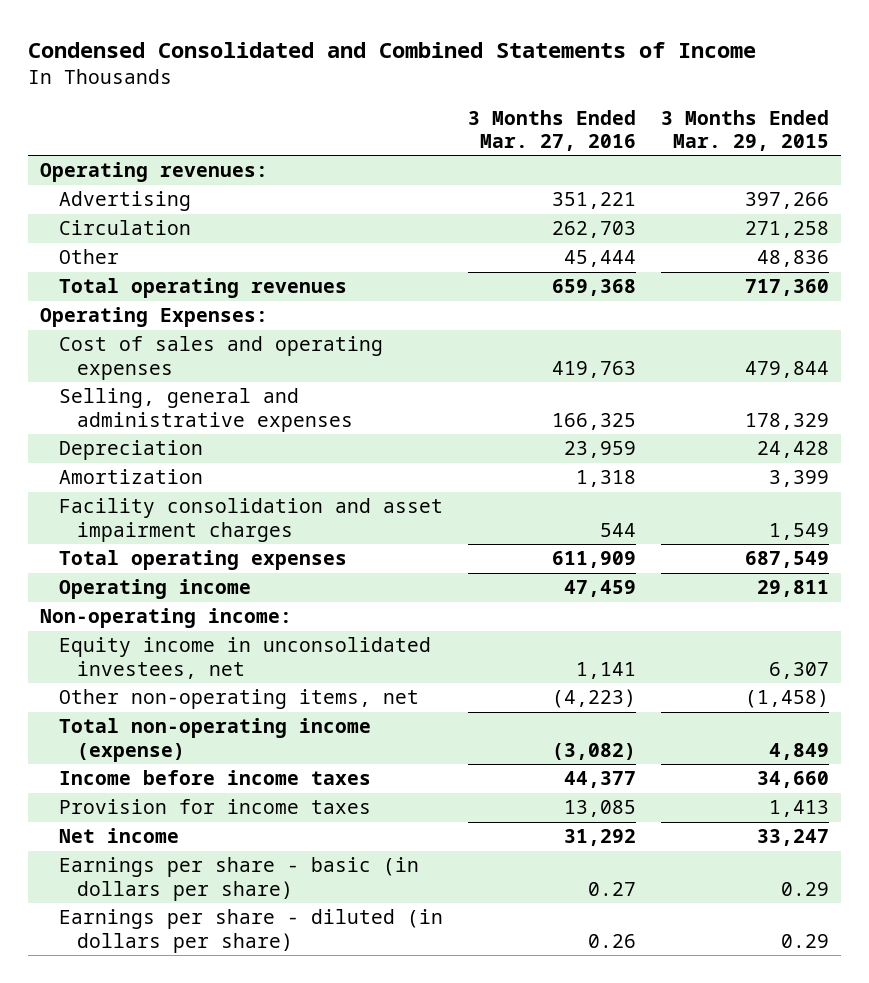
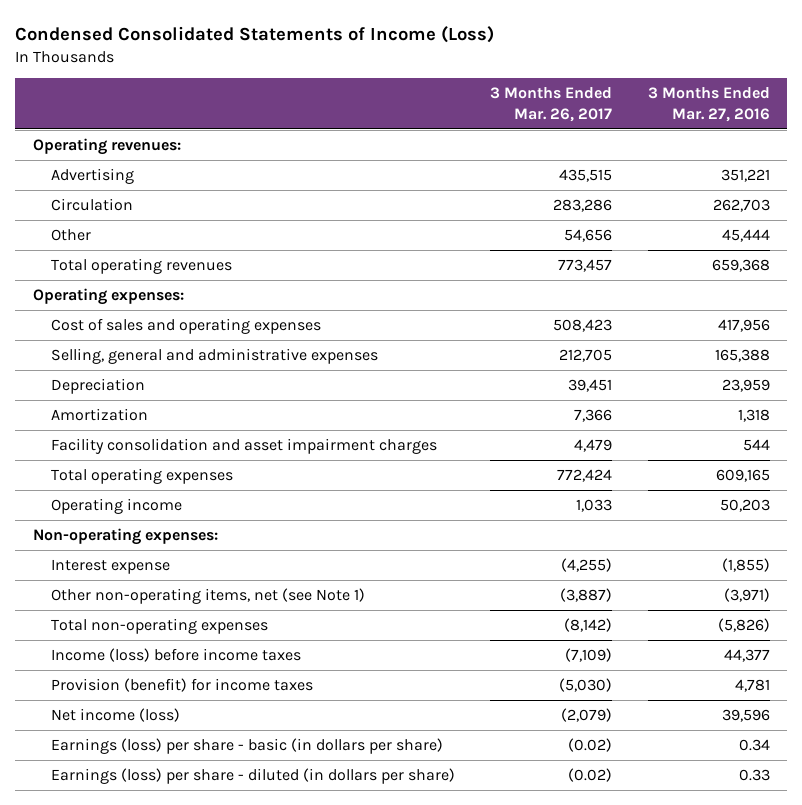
- Condensed Consolidated and Combined Statements of Income
+ Condensed Consolidated Statements of Income (Loss)
- | 3 Months Ended Mar. 27, 2016 | 3 Months Ended Mar. 29, 2015
+ | 3 Months Ended Mar. 26, 2017 | 3 Months Ended Mar. 27, 2016
- Operating Expenses:
- Cost of sales and operating expenses | 419,763 | 479,844
- Selling, general and administrative expenses | 166,325 | 178,329
+ Operating expenses:
+ Cost of sales and operating expenses | 508,423 | 417,956
+ Selling, general and administrative expenses | 212,705 | 165,388
- Total operating expenses | 611,909 | 687,549
- Operating income | 47,459 | 29,811
- Non-operating income:
- Equity income in unconsolidated investees, net | 1,141 | 6,307
- Other non-operating items, net | (4,223) | (1,458)
- Total non-operating income (expense) | (3,082) | 4,849
- Income before income taxes | 44,377 | 34,660
- Provision for income taxes | 13,085 | 1,413
- Net income | 31,292 | 33,247
- Earnings per share - basic (in dollars per share) | 0.27 | 0.29
- Earnings per share - diluted (in dollars per share) | 0.26 | 0.29
+ Total operating expenses | 772,424 | 609,165
+ Operating income | 1,033 | 50,203
+ Non-operating expenses:
+ Interest expense | (4,255) | (1,855)
+ Other non-operating items, net (see Note 1) | (3,887) | (3,971)
+ Total non-operating expenses | (8,142) | (5,826)
+ Income (loss) before income taxes | (7,109) | 44,377
+ Provision (benefit) for income taxes | (5,030) | 4,781
+ Net income (loss) | (2,079) | 39,596
+ Earnings (loss) per share - basic (in dollars per share) | (0.02) | 0.34
+ Earnings (loss) per share - diluted (in dollars per share) | (0.02) | 0.33

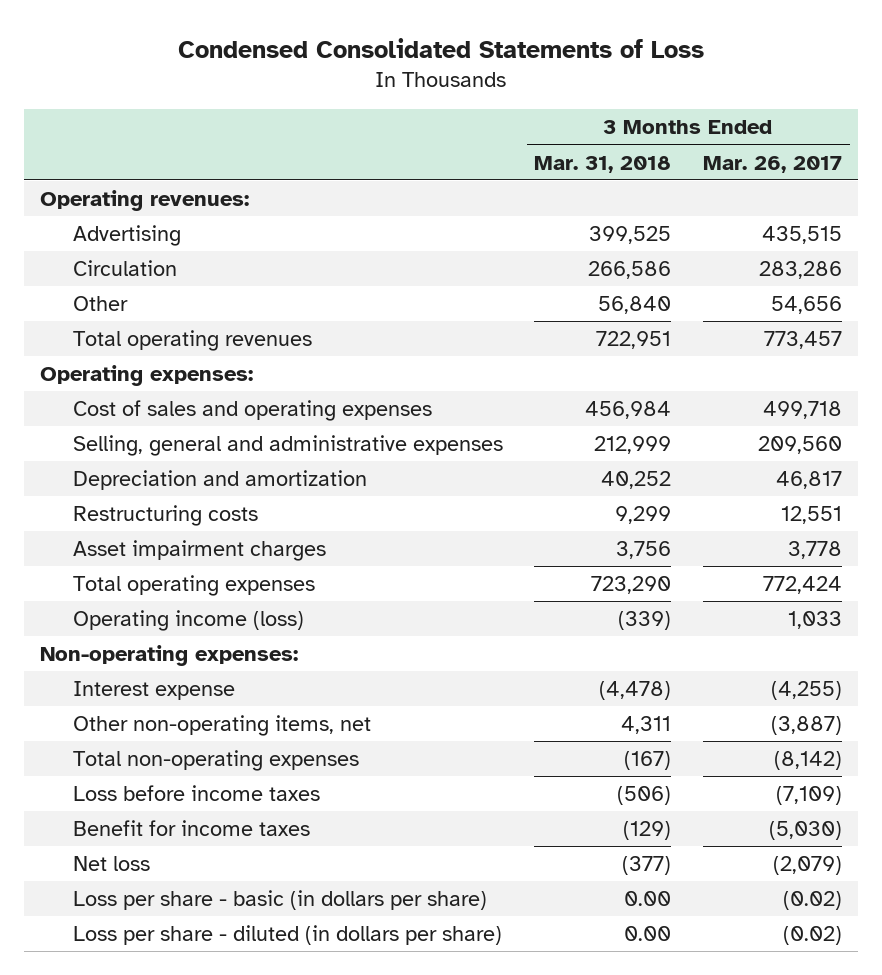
- Condensed Consolidated Statements of Income (Loss)
+ Condensed Consolidated Statements of Loss
- | 3 Months Ended Mar. 26, 2017 | 3 Months Ended Mar. 27, 2016
+ | 3 Months Ended Mar. 31, 2018 | 3 Months Ended Mar. 26, 2017
- Cost of sales and operating expenses | 508,423 | 417,956
- Selling, general and administrative expenses | 212,705 | 165,388
- Depreciation | 39,451 | 23,959
- Amortization | 7,366 | 1,318
- Facility consolidation and asset impairment charges | 4,479 | 544
+ Cost of sales and operating expenses | 456,984 | 499,718
+ Selling, general and administrative expenses | 212,999 | 209,560
+ Depreciation and amortization | 40,252 | 46,817
+ Restructuring costs | 9,299 | 12,551
+ Asset impairment charges | 3,756 | 3,778
- Operating income | 1,033 | 50,203
+ Operating income (loss) | (339) | 1,033
- Other non-operating items, net (see Note 1) | (3,887) | (3,971)
+ Other non-operating items, net | 4,311 | (3,887)
- Income (loss) before income taxes | (7,109) | 44,377
- Provision (benefit) for income taxes | (5,030) | 4,781
- Net income (loss) | (2,079) | 39,596
- Earnings (loss) per share - basic (in dollars per share) | (0.02) | 0.34
- Earnings (loss) per share - diluted (in dollars per share) | (0.02) | 0.33
+ Loss before income taxes | (506) | (7,109)
+ Benefit for income taxes | (129) | (5,030)
+ Net loss | (377) | (2,079)
+ Loss per share - basic (in dollars per share) | 0.00 | (0.02)
+ Loss per share - diluted (in dollars per share) | 0.00 | (0.02)

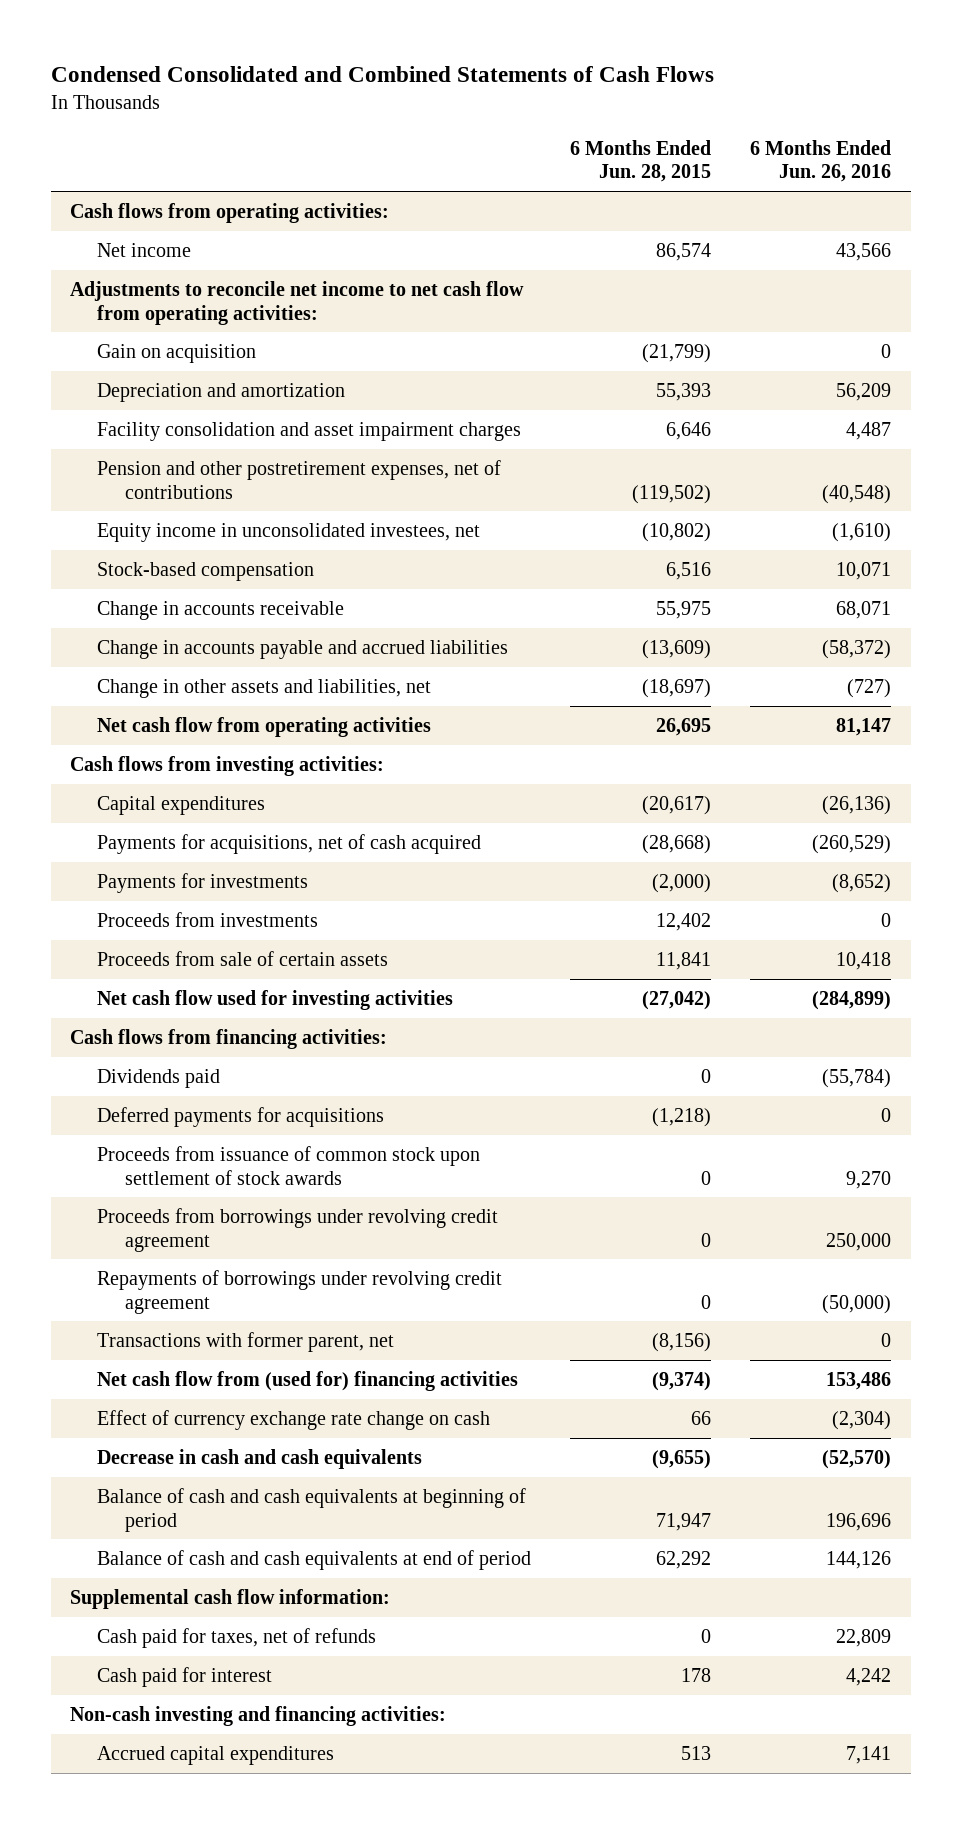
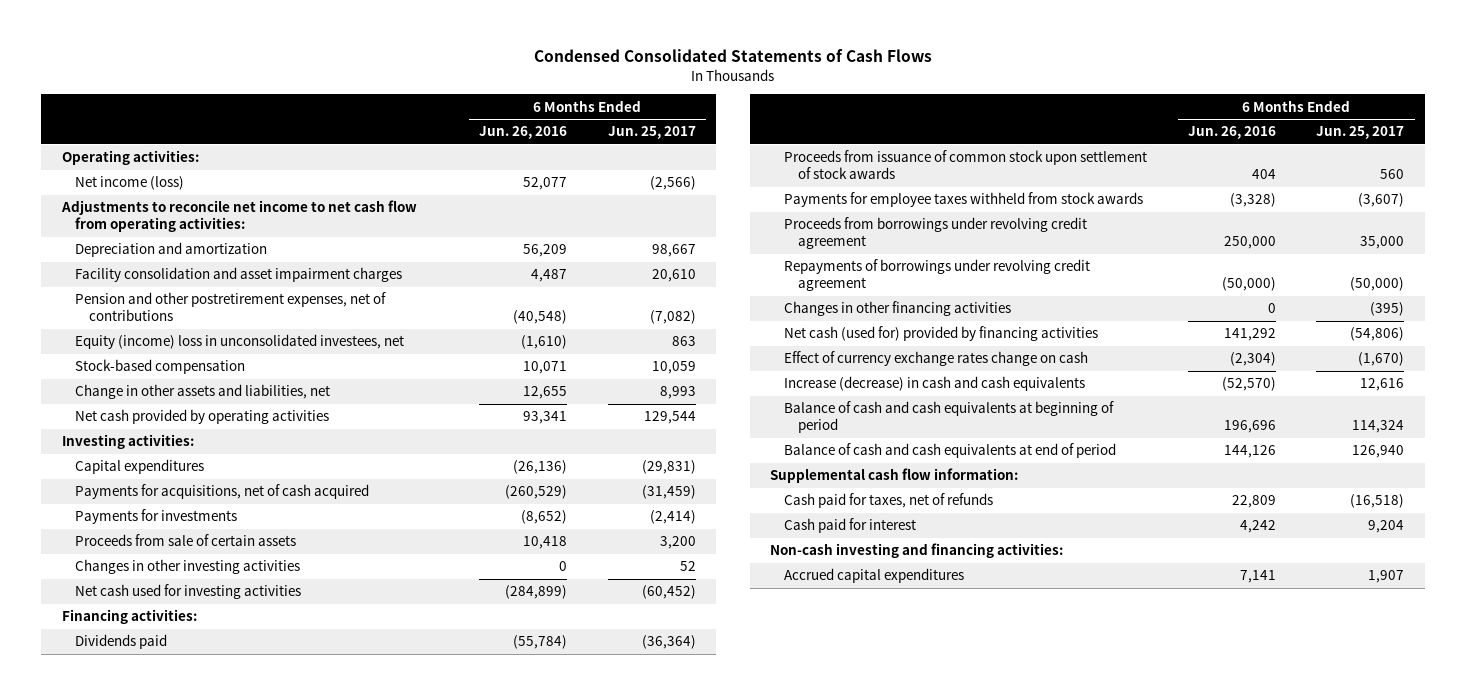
- Condensed Consolidated and Combined Statements of Cash Flows
+ Condensed Consolidated Statements of Cash Flows
- | 6 Months Ended Jun. 28, 2015 | 6 Months Ended Jun. 26, 2016
+ | 6 Months Ended Jun. 26, 2016 | 6 Months Ended Jun. 25, 2017
- Cash flows from operating activities:
- Net income | 86,574 | 43,566
+ Operating activities:
+ Net income (loss) | 52,077 | (2,566)
- Gain on acquisition | (21,799) | 0
- Equity income in unconsolidated investees, net | (10,802) | (1,610)
+ Equity (income) loss in unconsolidated investees, net | (1,610) | 863
- Change in accounts receivable | 55,975 | 68,071
- Change in accounts payable and accrued liabilities | (13,609) | (58,372)
- Change in other assets and liabilities, net | (18,697) | (727)
- Net cash flow from operating activities | 26,695 | 81,147
- Cash flows from investing activities:
+ Change in other assets and liabilities, net | 12,655 | 8,993
+ Net cash provided by operating activities | 93,341 | 129,544
+ Investing activities:
- Proceeds from investments | 12,402 | 0
- Net cash flow used for investing activities | (27,042) | (284,899)
- Cash flows from financing activities:
+ Changes in other investing activities | 0 | 52
+ Net cash used for investing activities | (284,899) | (60,452)
+ Financing activities:
- Deferred payments for acquisitions | (1,218) | 0
- Proceeds from issuance of common stock upon settlement of stock awards | 0 | 9,270
+ Proceeds from issuance of common stock upon settlement of stock awards | 404 | 560
+ Payments for employee taxes withheld from stock awards | (3,328) | (3,607)
- Transactions with former parent, net | (8,156) | 0
- Net cash flow from (used for) financing activities | (9,374) | 153,486
- Effect of currency exchange rate change on cash | 66 | (2,304)
- Decrease in cash and cash equivalents | (9,655) | (52,570)
+ Changes in other financing activities | 0 | (395)
+ Net cash (used for) provided by financing activities | 141,292 | (54,806)
+ Effect of currency exchange rates change on cash | (2,304) | (1,670)
+ Increase (decrease) in cash and cash equivalents | (52,570) | 12,616

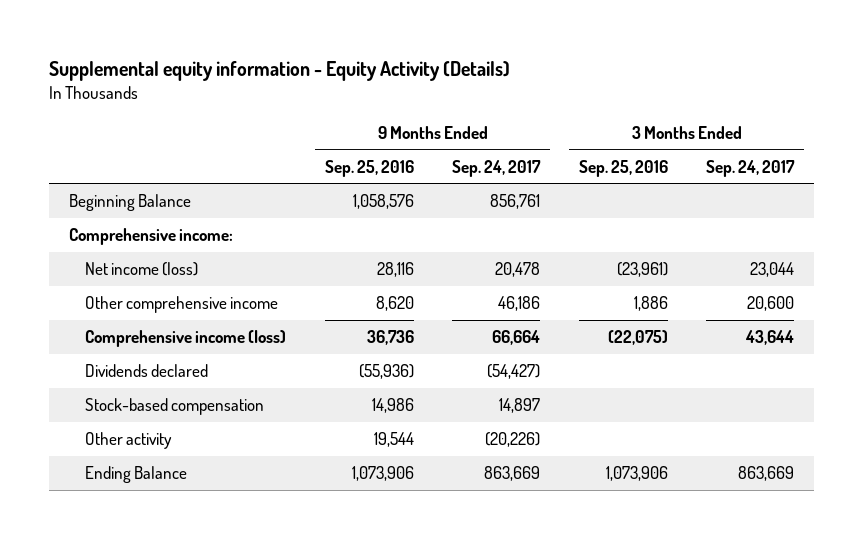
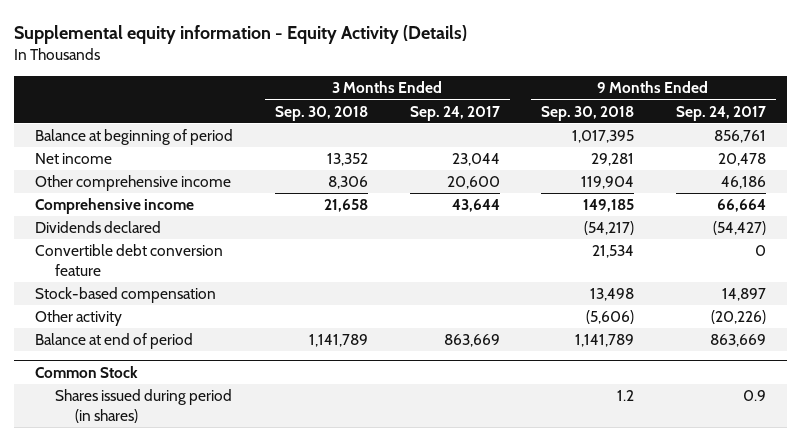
- | 9 Months Ended Sep. 25, 2016 | 9 Months Ended Sep. 24, 2017 | 3 Months Ended Sep. 25, 2016 | 3 Months Ended Sep. 24, 2017
+ | 3 Months Ended Sep. 30, 2018 | 3 Months Ended Sep. 24, 2017 | 9 Months Ended Sep. 30, 2018 | 9 Months Ended Sep. 24, 2017
- Beginning Balance | 1,058,576 | 856,761 | |
- Comprehensive income:
- Net income (loss) | 28,116 | 20,478 | (23,961) | 23,044
+ Balance at beginning of period | | | 1,017,395 | 856,761
+ Net income | 13,352 | 23,044 | 29,281 | 20,478
- Comprehensive income (loss) | 36,736 | 66,664 | (22,075) | 43,644
+ Comprehensive income | 21,658 | 43,644 | 149,185 | 66,664
+ Convertible debt conversion feature | | | 21,534 | 0
- Ending Balance | 1,073,906 | 863,669 | 1,073,906 | 863,669
+ Balance at end of period | 1,141,789 | 863,669 | 1,141,789 | 863,669
+ Common Stock
+ Shares issued during period (in shares) | | | 1.2 | 0.9

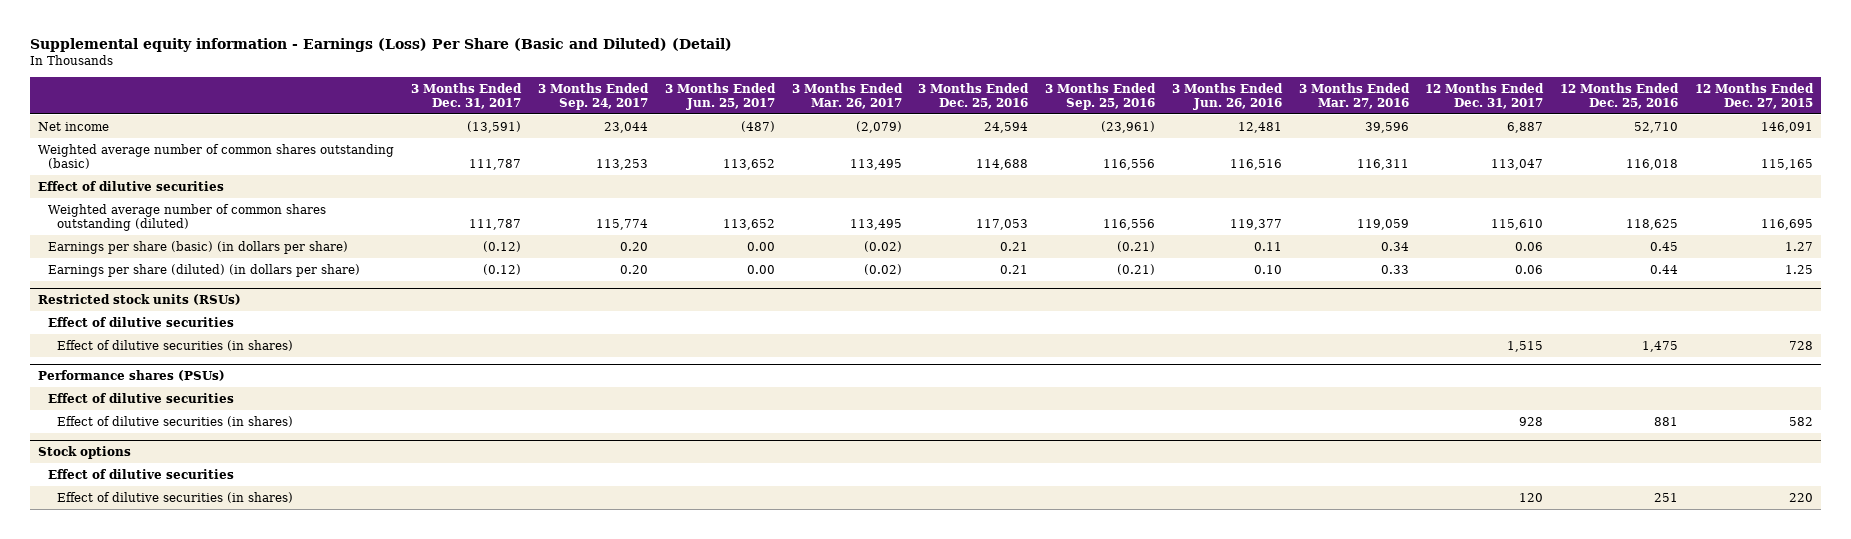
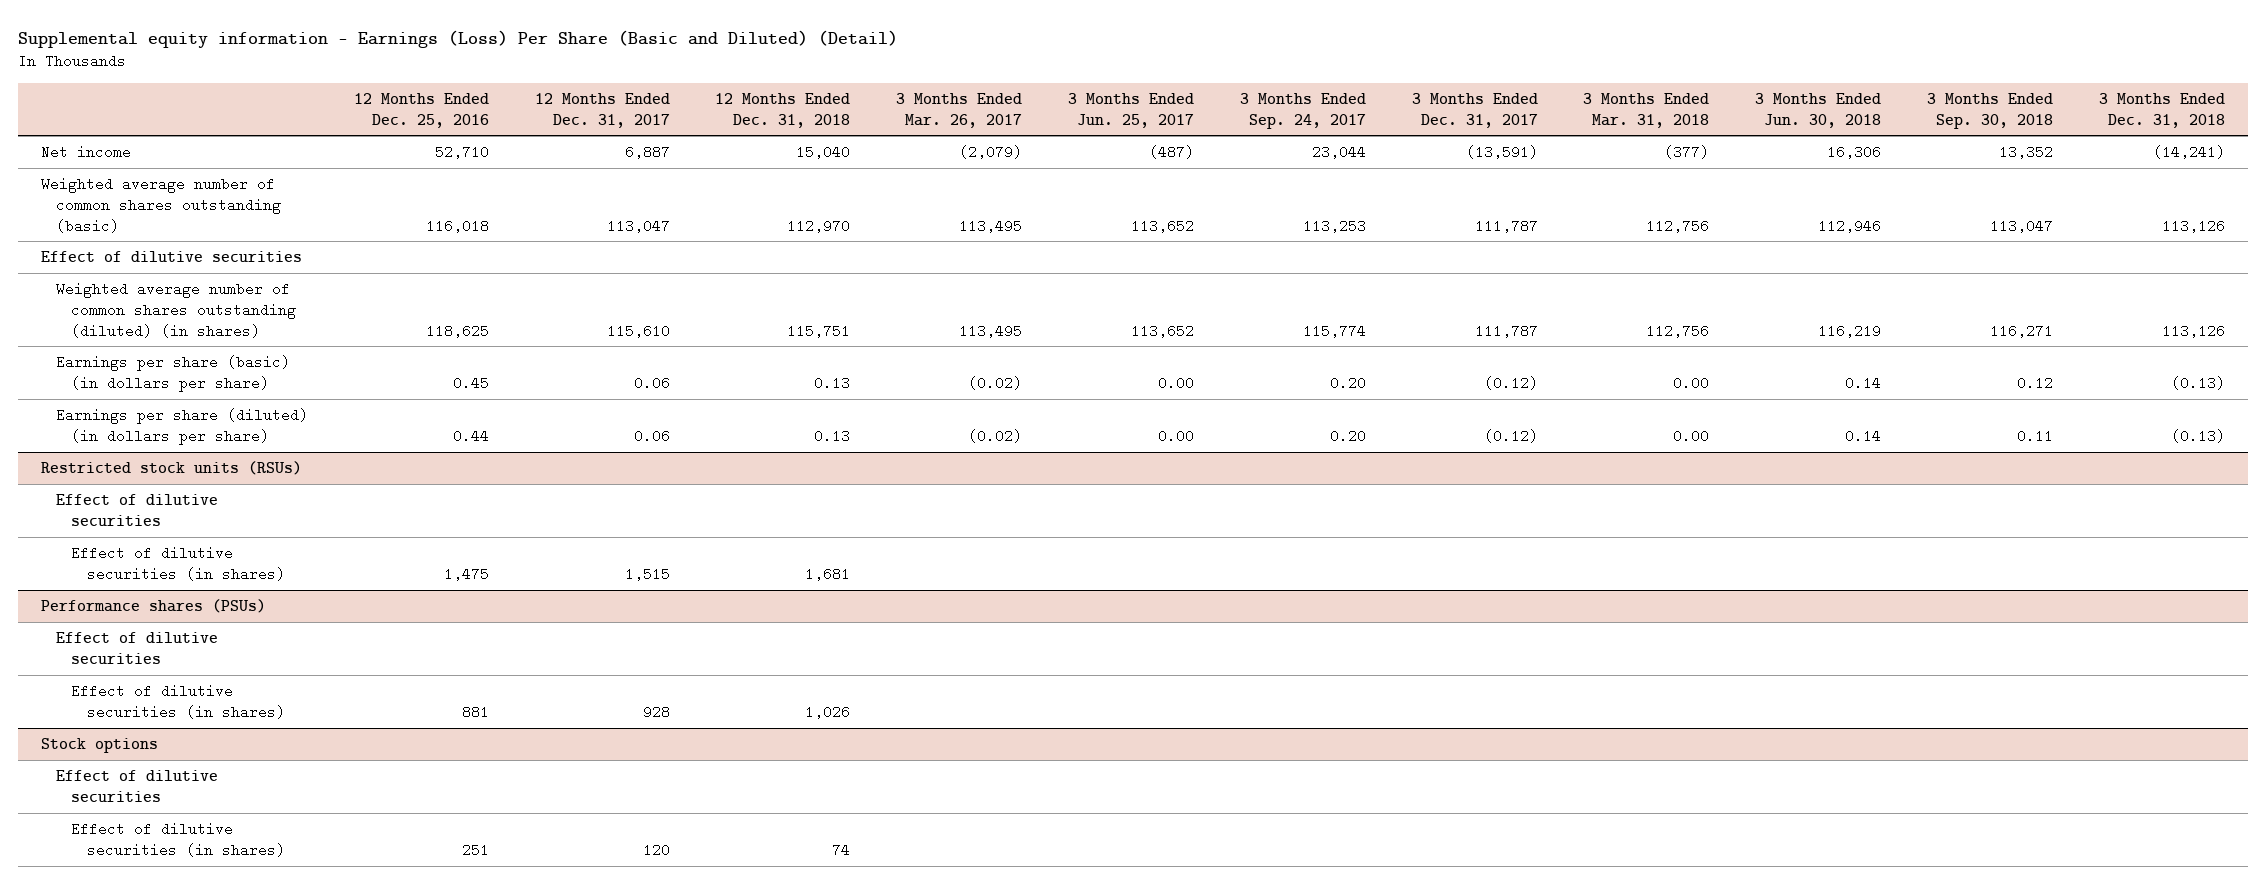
- | 3 Months Ended Dec. 31, 2017 | 3 Months Ended Sep. 24, 2017 | 3 Months Ended Jun. 25, 2017 | 3 Months Ended Mar. 26, 2017 | 3 Months Ended Dec. 25, 2016 | 3 Months Ended Sep. 25, 2016 | 3 Months Ended Jun. 26, 2016 | 3 Months Ended Mar. 27, 2016 | 12 Months Ended Dec. 31, 2017 | 12 Months Ended Dec. 25, 2016 | 12 Months Ended Dec. 27, 2015
+ | 12 Months Ended Dec. 25, 2016 | 12 Months Ended Dec. 31, 2017 | 12 Months Ended Dec. 31, 2018 | 3 Months Ended Mar. 26, 2017 | 3 Months Ended Jun. 25, 2017 | 3 Months Ended Sep. 24, 2017 | 3 Months Ended Dec. 31, 2017 | 3 Months Ended Mar. 31, 2018 | 3 Months Ended Jun. 30, 2018 | 3 Months Ended Sep. 30, 2018 | 3 Months Ended Dec. 31, 2018
- Weighted average number of common shares outstanding (diluted) | 111,787 | 115,774 | 113,652 | 113,495 | 117,053 | 116,556 | 119,377 | 119,059 | 115,610 | 118,625 | 116,695
+ Weighted average number of common shares outstanding (diluted) (in shares) | 118,625 | 115,610 | 115,751 | 113,495 | 113,652 | 115,774 | 111,787 | 112,756 | 116,219 | 116,271 | 113,126

